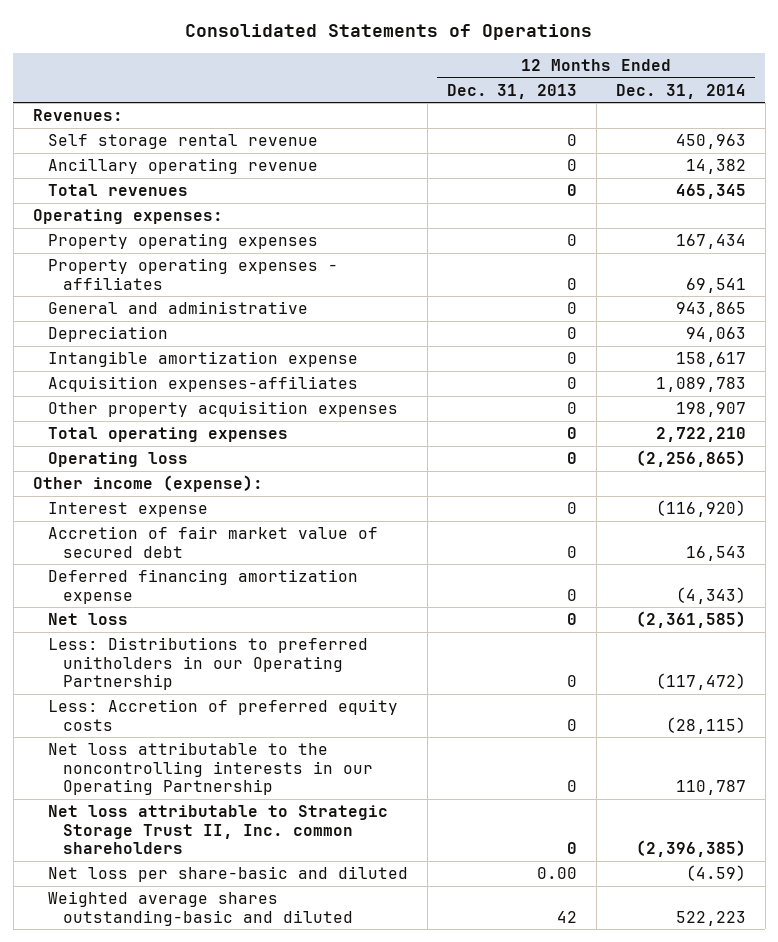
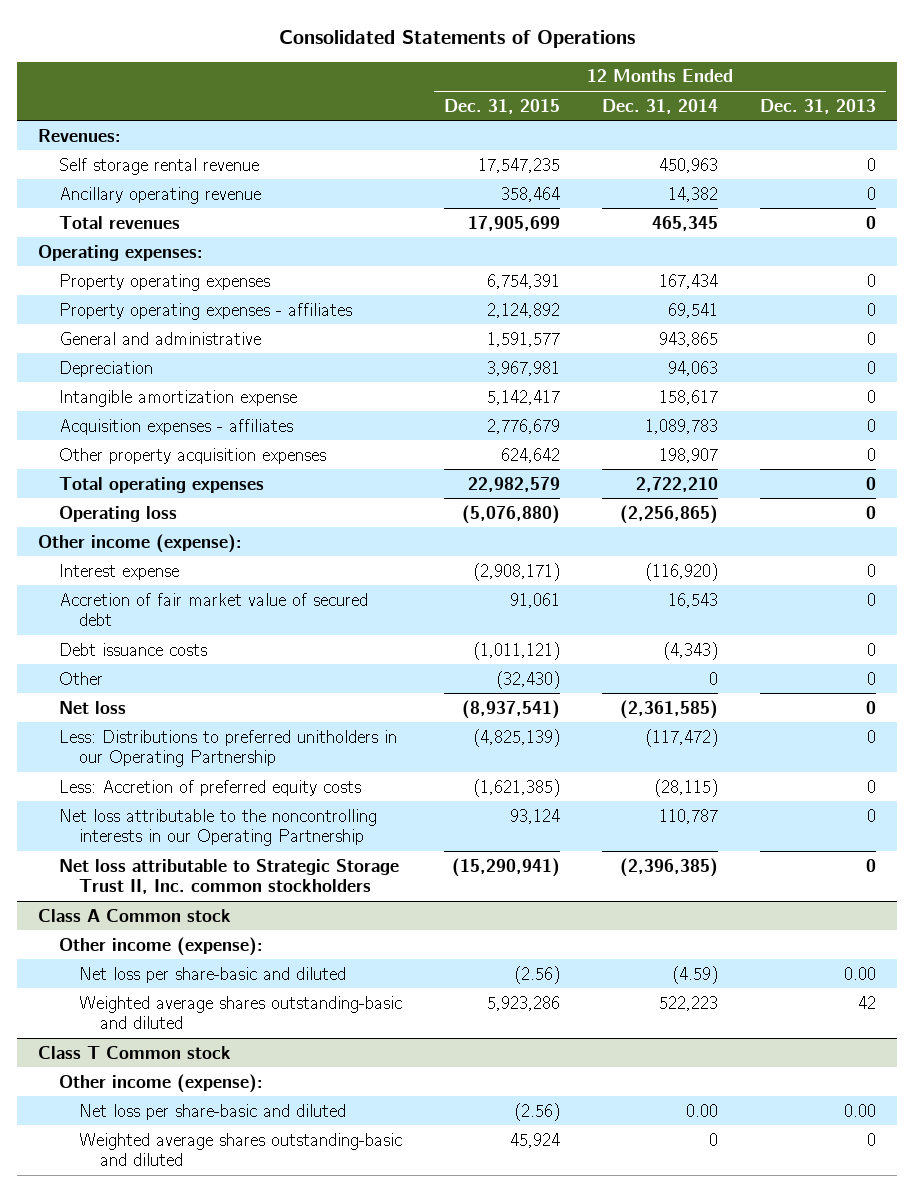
- | 12 Months Ended Dec. 31, 2013 | 12 Months Ended Dec. 31, 2014
+ | 12 Months Ended Dec. 31, 2015 | 12 Months Ended Dec. 31, 2014 | 12 Months Ended Dec. 31, 2013
- Acquisition expenses-affiliates | 0 | 1,089,783
+ Acquisition expenses - affiliates | 2,776,679 | 1,089,783 | 0
- Deferred financing amortization expense | 0 | (4,343)
+ Debt issuance costs | (1,011,121) | (4,343) | 0
+ Other | (32,430) | 0 | 0
- Net loss attributable to Strategic Storage Trust II, Inc. common shareholders | 0 | (2,396,385)
+ Net loss attributable to Strategic Storage Trust II, Inc. common stockholders | (15,290,941) | (2,396,385) | 0
+ Class A Common stock
+ Other income (expense):
+ Class T Common stock
+ Other income (expense):
+ Net loss per share-basic and diluted | (2.56) | 0.00 | 0.00
+ Weighted average shares outstanding-basic and diluted | 45,924 | 0 | 0

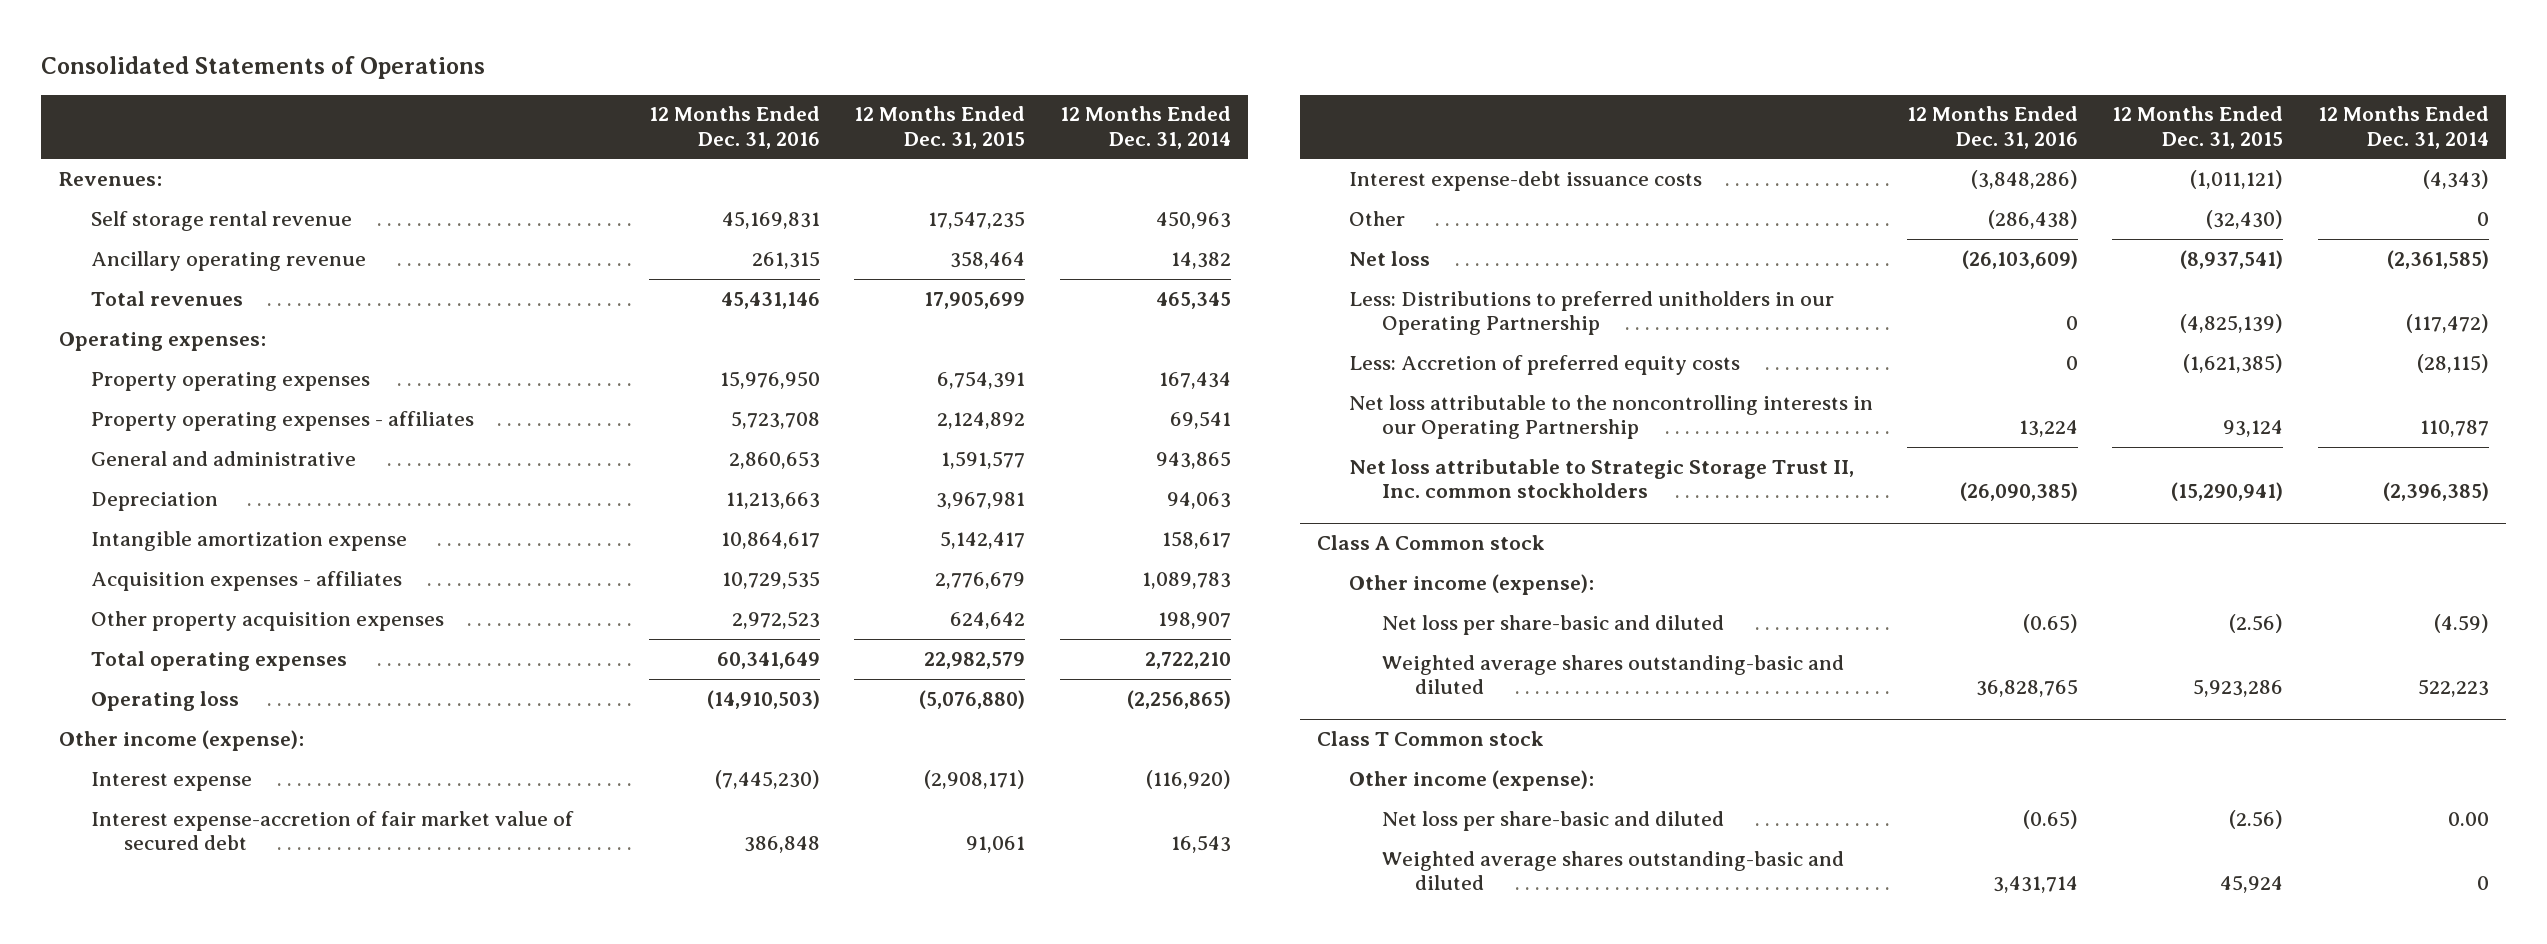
- | 12 Months Ended Dec. 31, 2015 | 12 Months Ended Dec. 31, 2014 | 12 Months Ended Dec. 31, 2013
+ | 12 Months Ended Dec. 31, 2016 | 12 Months Ended Dec. 31, 2015 | 12 Months Ended Dec. 31, 2014
- Accretion of fair market value of secured debt | 91,061 | 16,543 | 0
- Debt issuance costs | (1,011,121) | (4,343) | 0
+ Interest expense-accretion of fair market value of secured debt | 386,848 | 91,061 | 16,543
+ Interest expense-debt issuance costs | (3,848,286) | (1,011,121) | (4,343)

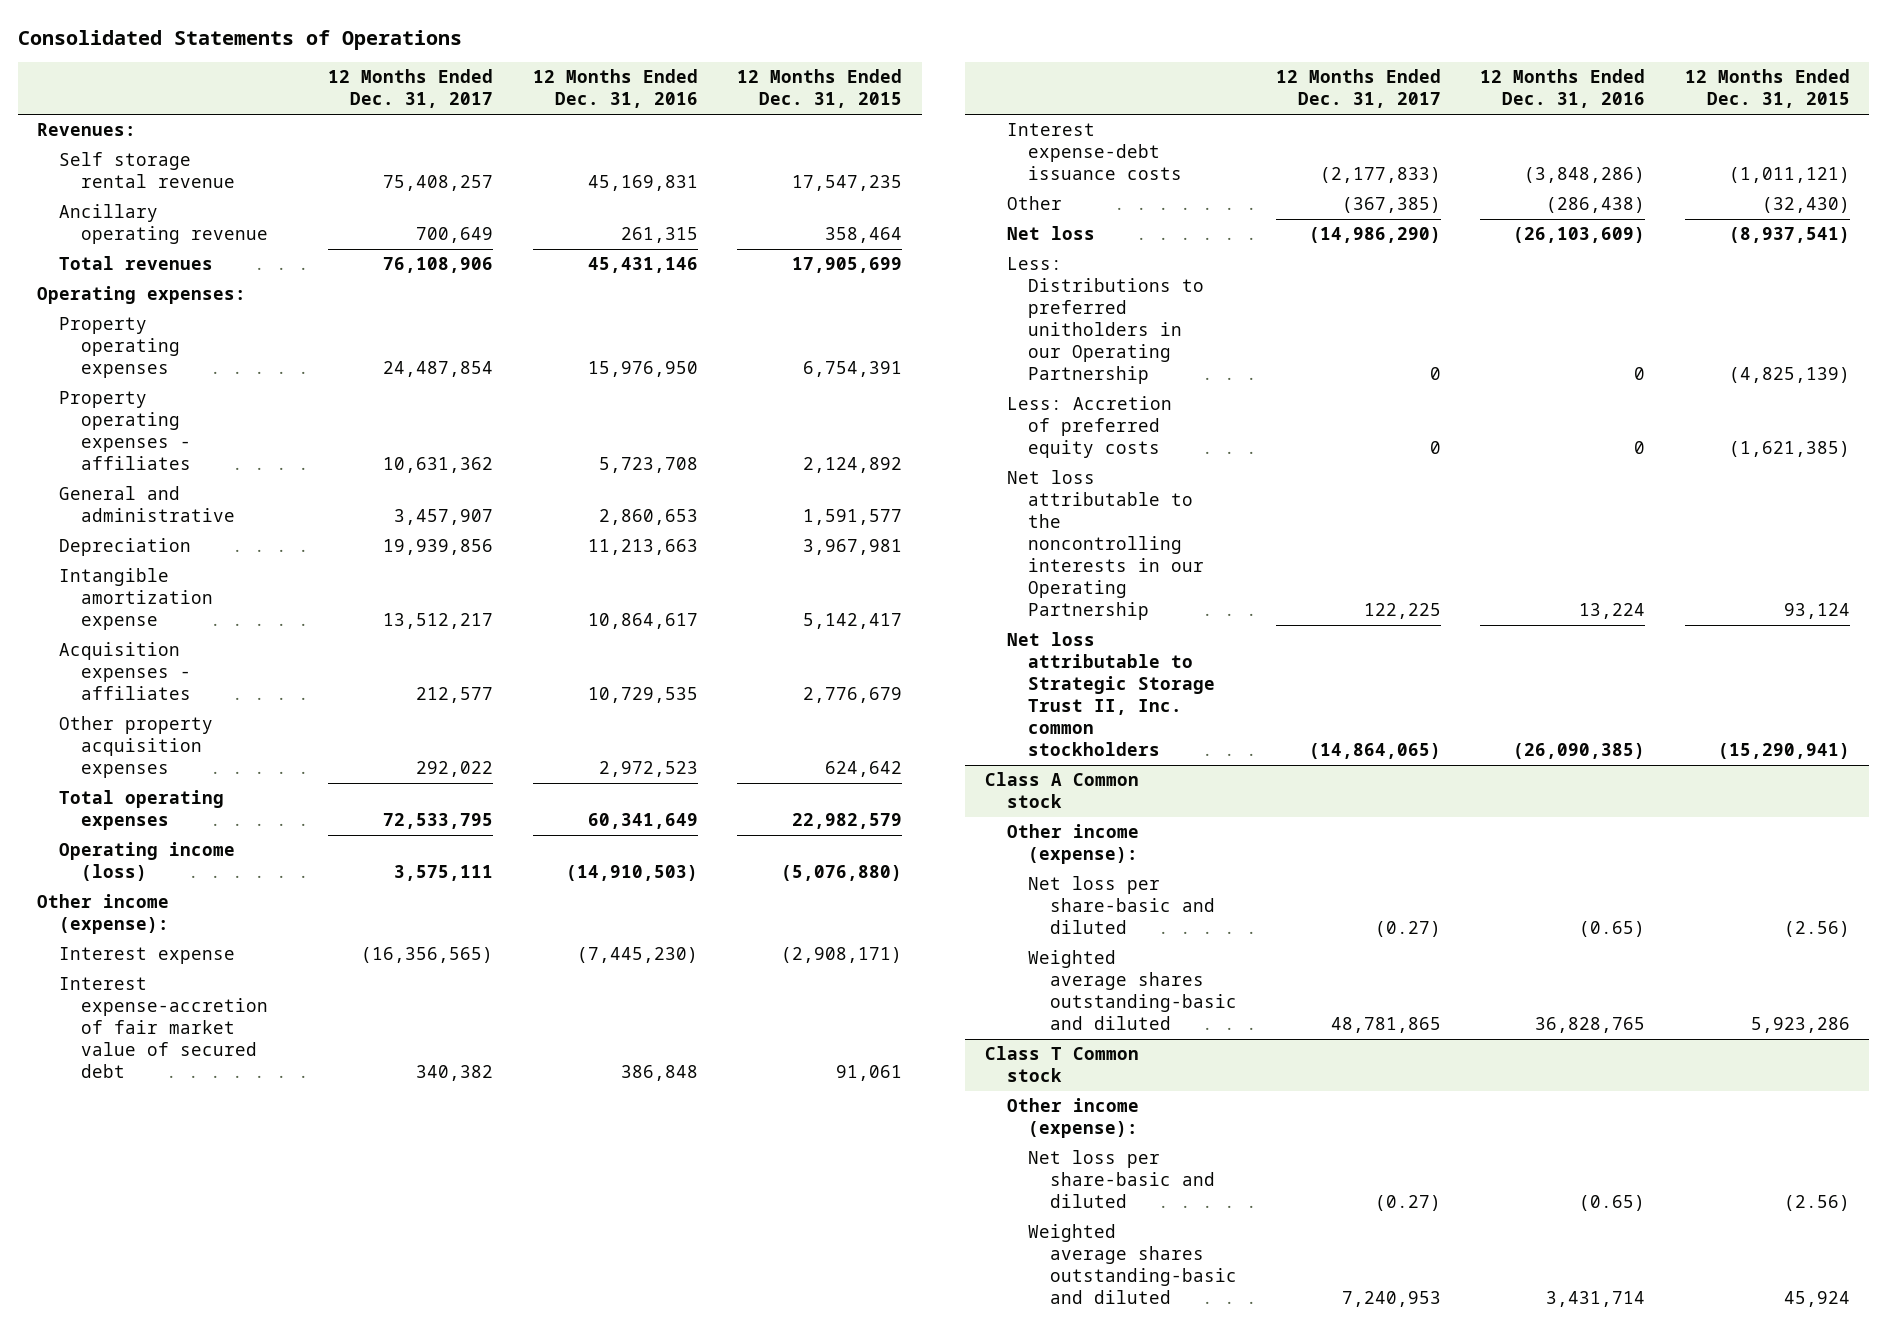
- | 12 Months Ended Dec. 31, 2016 | 12 Months Ended Dec. 31, 2015 | 12 Months Ended Dec. 31, 2014
+ | 12 Months Ended Dec. 31, 2017 | 12 Months Ended Dec. 31, 2016 | 12 Months Ended Dec. 31, 2015
- Operating loss | (14,910,503) | (5,076,880) | (2,256,865)
+ Operating income (loss) | 3,575,111 | (14,910,503) | (5,076,880)

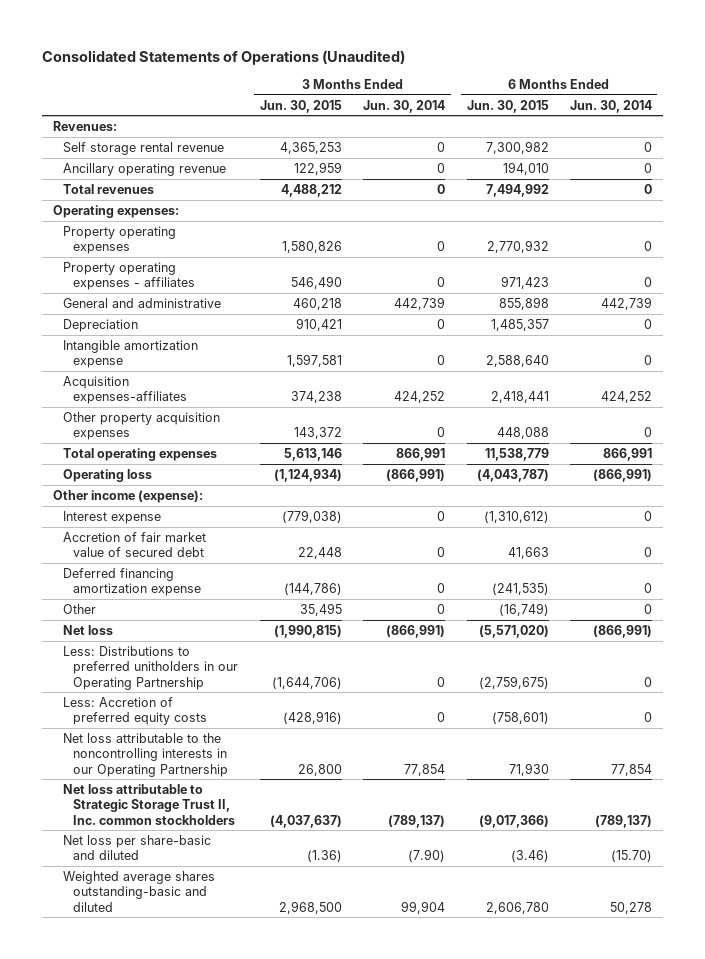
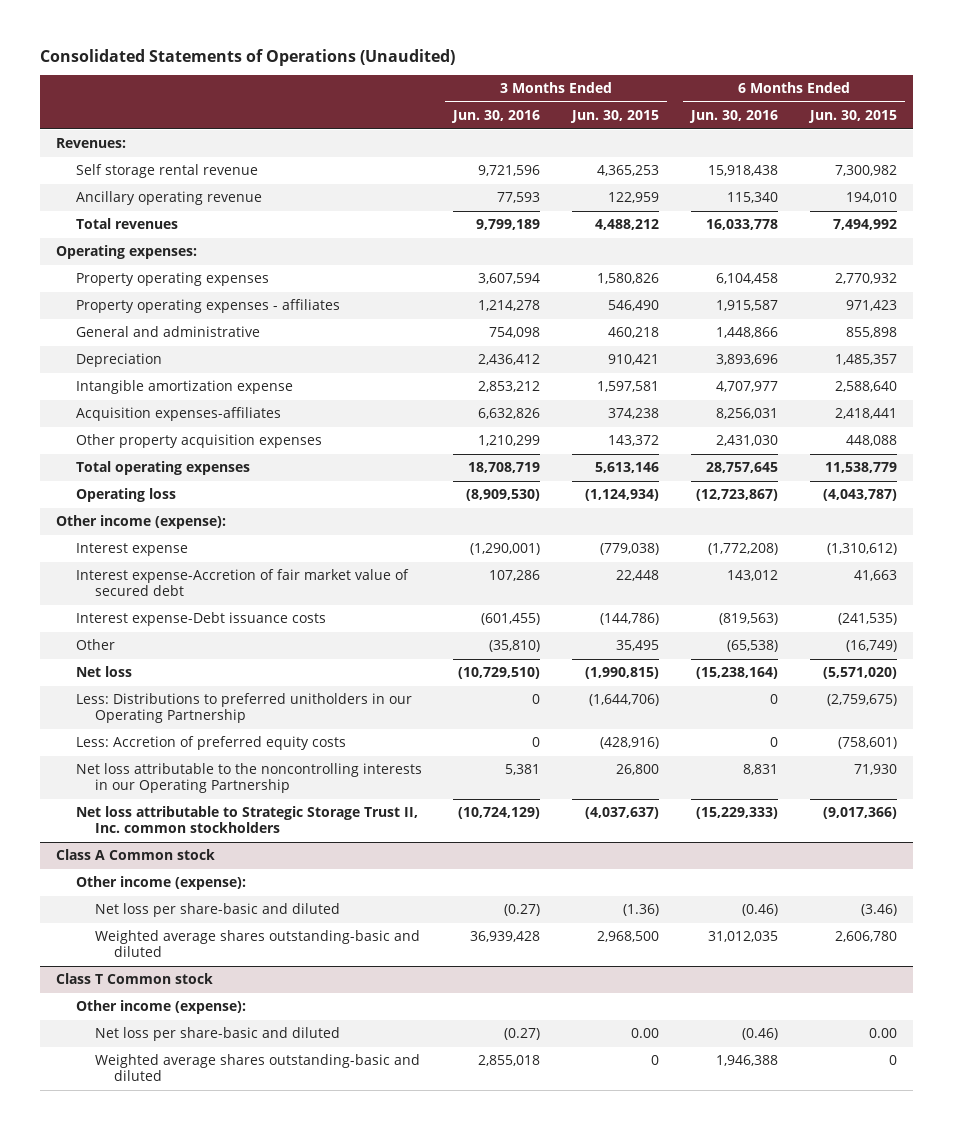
- | 3 Months Ended Jun. 30, 2015 | 3 Months Ended Jun. 30, 2014 | 6 Months Ended Jun. 30, 2015 | 6 Months Ended Jun. 30, 2014
+ | 3 Months Ended Jun. 30, 2016 | 3 Months Ended Jun. 30, 2015 | 6 Months Ended Jun. 30, 2016 | 6 Months Ended Jun. 30, 2015
- Accretion of fair market value of secured debt | 22,448 | 0 | 41,663 | 0
- Deferred financing amortization expense | (144,786) | 0 | (241,535) | 0
+ Interest expense-Accretion of fair market value of secured debt | 107,286 | 22,448 | 143,012 | 41,663
+ Interest expense-Debt issuance costs | (601,455) | (144,786) | (819,563) | (241,535)
+ Class A Common stock
+ Other income (expense):
+ Class T Common stock
+ Other income (expense):
+ Net loss per share-basic and diluted | (0.27) | 0.00 | (0.46) | 0.00
+ Weighted average shares outstanding-basic and diluted | 2,855,018 | 0 | 1,946,388 | 0

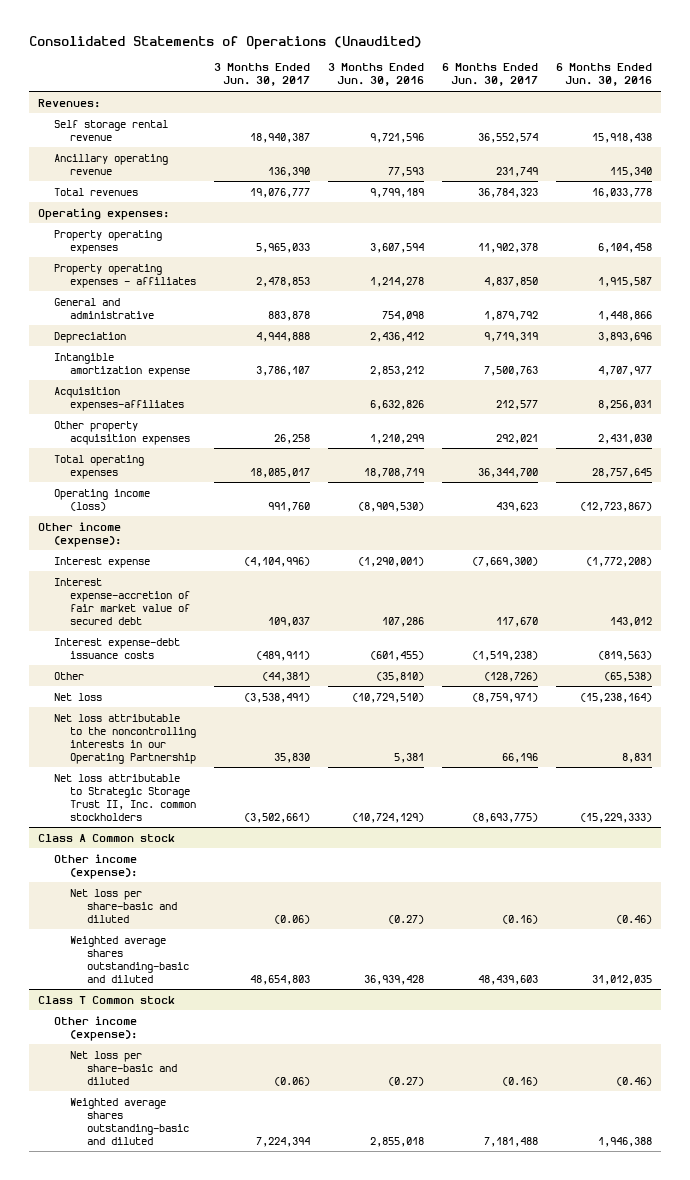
- | 3 Months Ended Jun. 30, 2016 | 3 Months Ended Jun. 30, 2015 | 6 Months Ended Jun. 30, 2016 | 6 Months Ended Jun. 30, 2015
+ | 3 Months Ended Jun. 30, 2017 | 3 Months Ended Jun. 30, 2016 | 6 Months Ended Jun. 30, 2017 | 6 Months Ended Jun. 30, 2016
- Operating loss | (8,909,530) | (1,124,934) | (12,723,867) | (4,043,787)
+ Operating income (loss) | 991,760 | (8,909,530) | 439,623 | (12,723,867)
- Interest expense-Accretion of fair market value of secured debt | 107,286 | 22,448 | 143,012 | 41,663
- Interest expense-Debt issuance costs | (601,455) | (144,786) | (819,563) | (241,535)
+ Interest expense-accretion of fair market value of secured debt | 109,037 | 107,286 | 117,670 | 143,012
+ Interest expense-debt issuance costs | (489,911) | (601,455) | (1,519,238) | (819,563)
- Less: Distributions to preferred unitholders in our Operating Partnership | 0 | (1,644,706) | 0 | (2,759,675)
- Less: Accretion of preferred equity costs | 0 | (428,916) | 0 | (758,601)

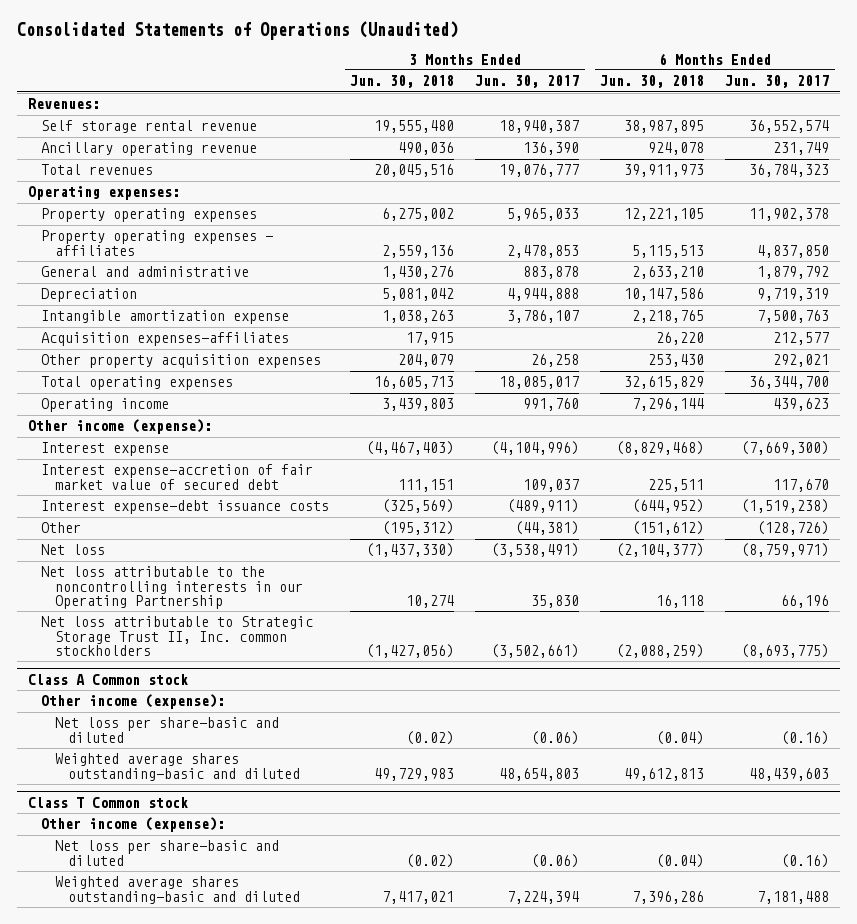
- | 3 Months Ended Jun. 30, 2017 | 3 Months Ended Jun. 30, 2016 | 6 Months Ended Jun. 30, 2017 | 6 Months Ended Jun. 30, 2016
+ | 3 Months Ended Jun. 30, 2018 | 3 Months Ended Jun. 30, 2017 | 6 Months Ended Jun. 30, 2018 | 6 Months Ended Jun. 30, 2017
- Operating income (loss) | 991,760 | (8,909,530) | 439,623 | (12,723,867)
+ Operating income | 3,439,803 | 991,760 | 7,296,144 | 439,623

